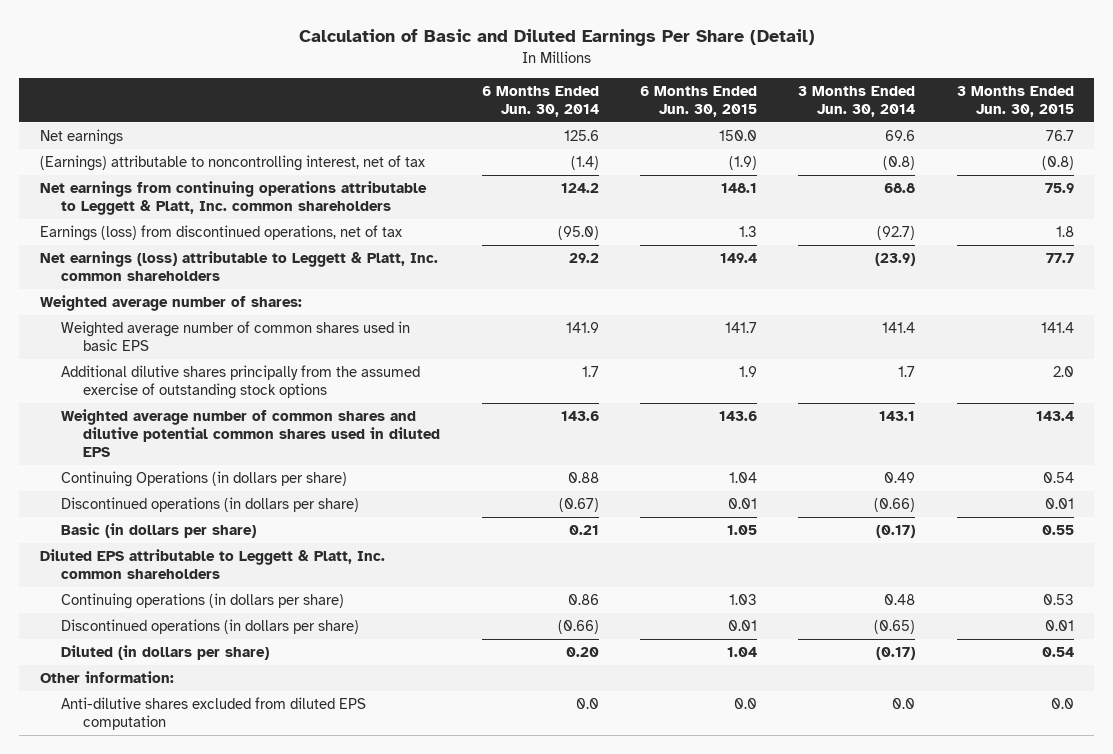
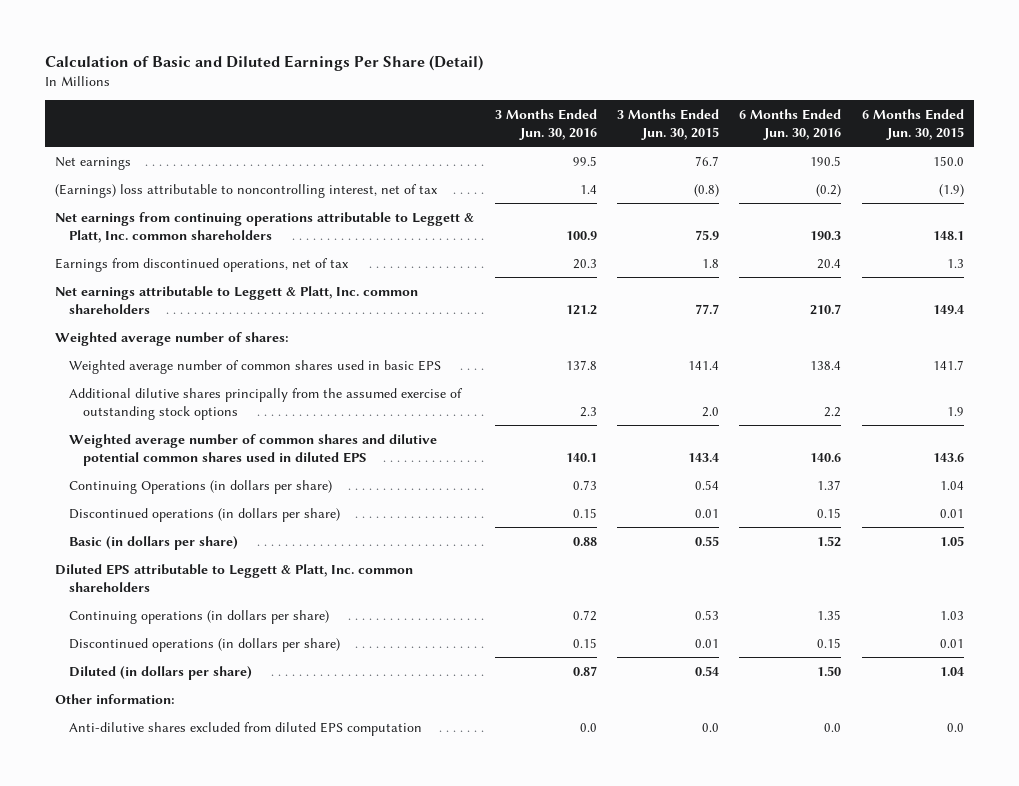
- | 6 Months Ended Jun. 30, 2014 | 6 Months Ended Jun. 30, 2015 | 3 Months Ended Jun. 30, 2014 | 3 Months Ended Jun. 30, 2015
+ | 3 Months Ended Jun. 30, 2016 | 3 Months Ended Jun. 30, 2015 | 6 Months Ended Jun. 30, 2016 | 6 Months Ended Jun. 30, 2015
- (Earnings) attributable to noncontrolling interest, net of tax | (1.4) | (1.9) | (0.8) | (0.8)
+ (Earnings) loss attributable to noncontrolling interest, net of tax | 1.4 | (0.8) | (0.2) | (1.9)
- Earnings (loss) from discontinued operations, net of tax | (95.0) | 1.3 | (92.7) | 1.8
- Net earnings (loss) attributable to Leggett & Platt, Inc. common shareholders | 29.2 | 149.4 | (23.9) | 77.7
+ Earnings from discontinued operations, net of tax | 20.3 | 1.8 | 20.4 | 1.3
+ Net earnings attributable to Leggett & Platt, Inc. common shareholders | 121.2 | 77.7 | 210.7 | 149.4

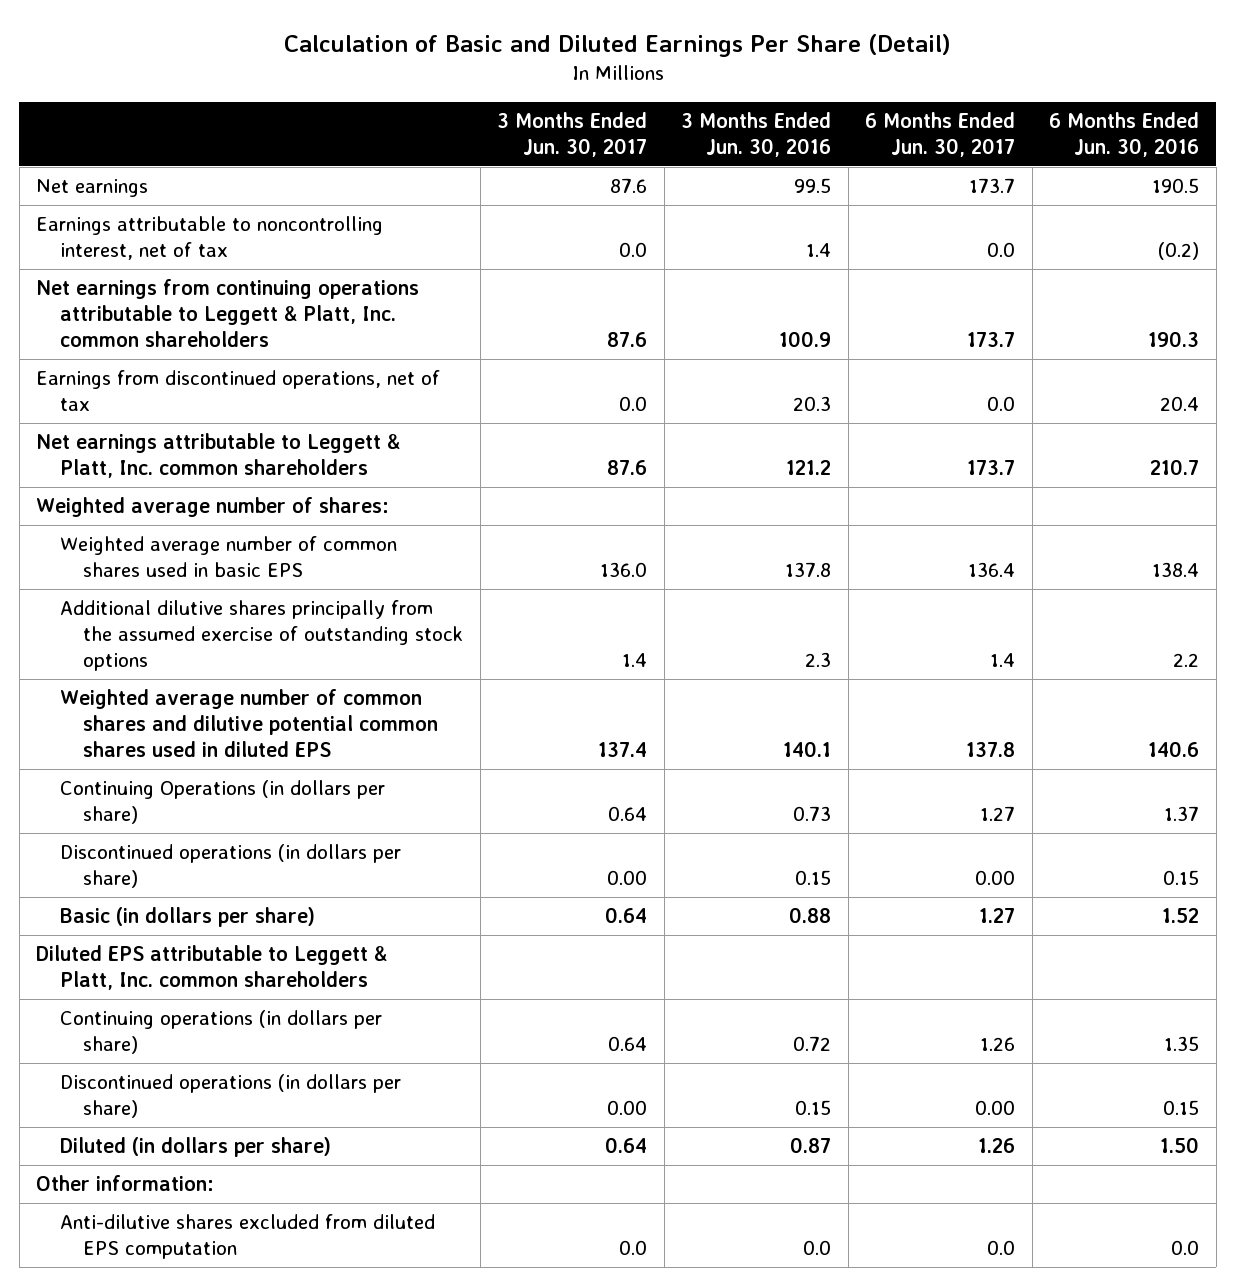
- | 3 Months Ended Jun. 30, 2016 | 3 Months Ended Jun. 30, 2015 | 6 Months Ended Jun. 30, 2016 | 6 Months Ended Jun. 30, 2015
+ | 3 Months Ended Jun. 30, 2017 | 3 Months Ended Jun. 30, 2016 | 6 Months Ended Jun. 30, 2017 | 6 Months Ended Jun. 30, 2016
- (Earnings) loss attributable to noncontrolling interest, net of tax | 1.4 | (0.8) | (0.2) | (1.9)
+ Earnings attributable to noncontrolling interest, net of tax | 0.0 | 1.4 | 0.0 | (0.2)

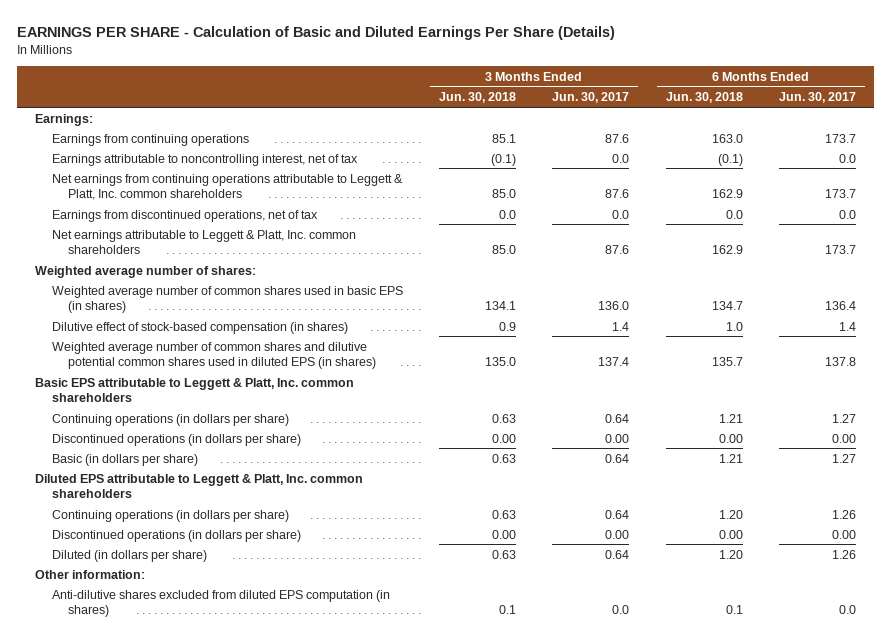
- Calculation of Basic and Diluted Earnings Per Share (Detail)
+ EARNINGS PER SHARE - Calculation of Basic and Diluted Earnings Per Share (Details)
- | 3 Months Ended Jun. 30, 2017 | 3 Months Ended Jun. 30, 2016 | 6 Months Ended Jun. 30, 2017 | 6 Months Ended Jun. 30, 2016
+ | 3 Months Ended Jun. 30, 2018 | 3 Months Ended Jun. 30, 2017 | 6 Months Ended Jun. 30, 2018 | 6 Months Ended Jun. 30, 2017
- Net earnings | 87.6 | 99.5 | 173.7 | 190.5
+ Earnings:
+ Earnings from continuing operations | 85.1 | 87.6 | 163.0 | 173.7
- Weighted average number of common shares used in basic EPS | 136.0 | 137.8 | 136.4 | 138.4
- Additional dilutive shares principally from the assumed exercise of outstanding stock options | 1.4 | 2.3 | 1.4 | 2.2
- Weighted average number of common shares and dilutive potential common shares used in diluted EPS | 137.4 | 140.1 | 137.8 | 140.6
- Continuing Operations (in dollars per share) | 0.64 | 0.73 | 1.27 | 1.37
+ Weighted average number of common shares used in basic EPS (in shares) | 134.1 | 136.0 | 134.7 | 136.4
+ Dilutive effect of stock-based compensation (in shares) | 0.9 | 1.4 | 1.0 | 1.4
+ Weighted average number of common shares and dilutive potential common shares used in diluted EPS (in shares) | 135.0 | 137.4 | 135.7 | 137.8
+ Basic EPS attributable to Leggett & Platt, Inc. common shareholders
+ Continuing operations (in dollars per share) | 0.63 | 0.64 | 1.21 | 1.27
- Anti-dilutive shares excluded from diluted EPS computation | 0.0 | 0.0 | 0.0 | 0.0
+ Anti-dilutive shares excluded from diluted EPS computation (in shares) | 0.1 | 0.0 | 0.1 | 0.0

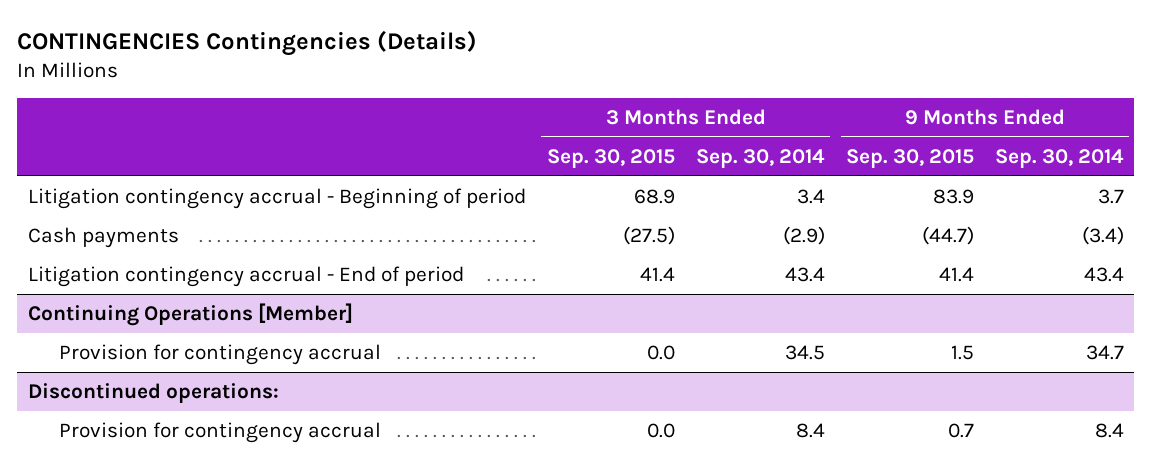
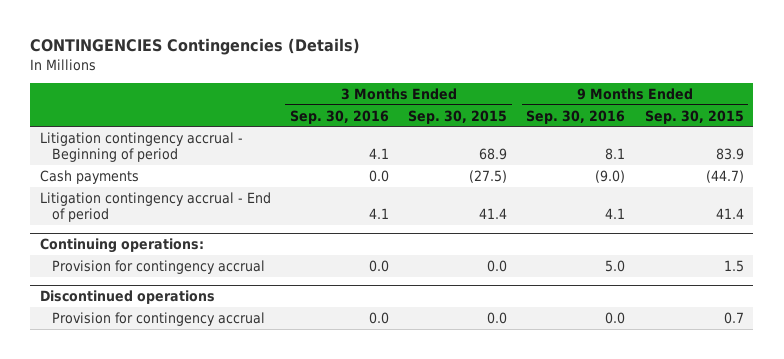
- | 3 Months Ended Sep. 30, 2015 | 3 Months Ended Sep. 30, 2014 | 9 Months Ended Sep. 30, 2015 | 9 Months Ended Sep. 30, 2014
+ | 3 Months Ended Sep. 30, 2016 | 3 Months Ended Sep. 30, 2015 | 9 Months Ended Sep. 30, 2016 | 9 Months Ended Sep. 30, 2015
- Continuing Operations [Member]
+ Continuing operations:
- Discontinued operations:
+ Discontinued operations

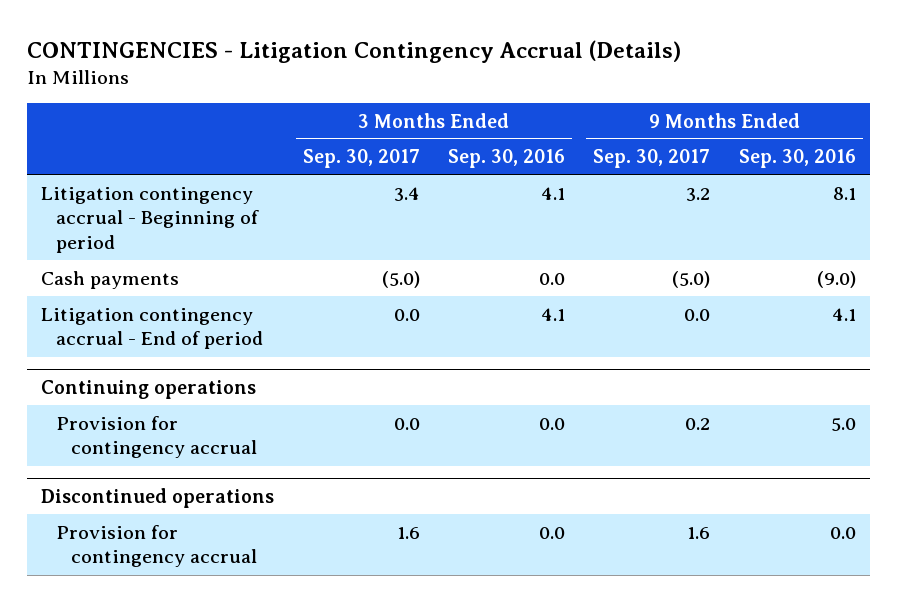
- CONTINGENCIES Contingencies (Details)
+ CONTINGENCIES - Litigation Contingency Accrual (Details)
- | 3 Months Ended Sep. 30, 2016 | 3 Months Ended Sep. 30, 2015 | 9 Months Ended Sep. 30, 2016 | 9 Months Ended Sep. 30, 2015
+ | 3 Months Ended Sep. 30, 2017 | 3 Months Ended Sep. 30, 2016 | 9 Months Ended Sep. 30, 2017 | 9 Months Ended Sep. 30, 2016
- Continuing operations:
+ Continuing operations

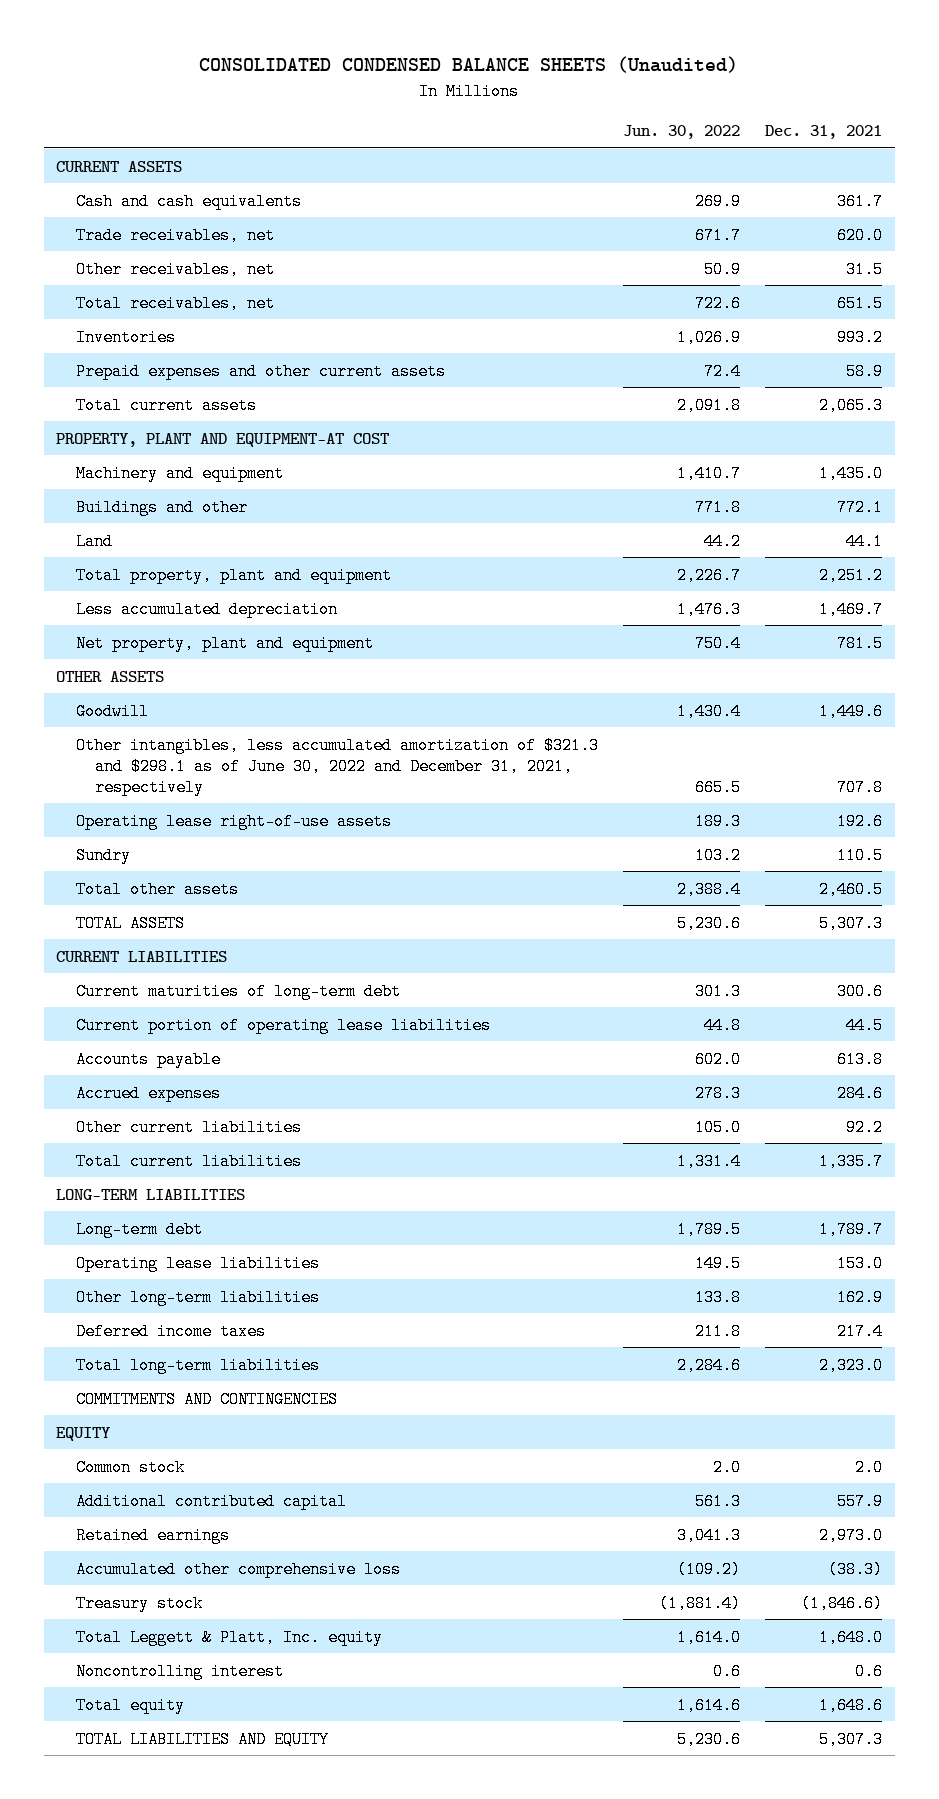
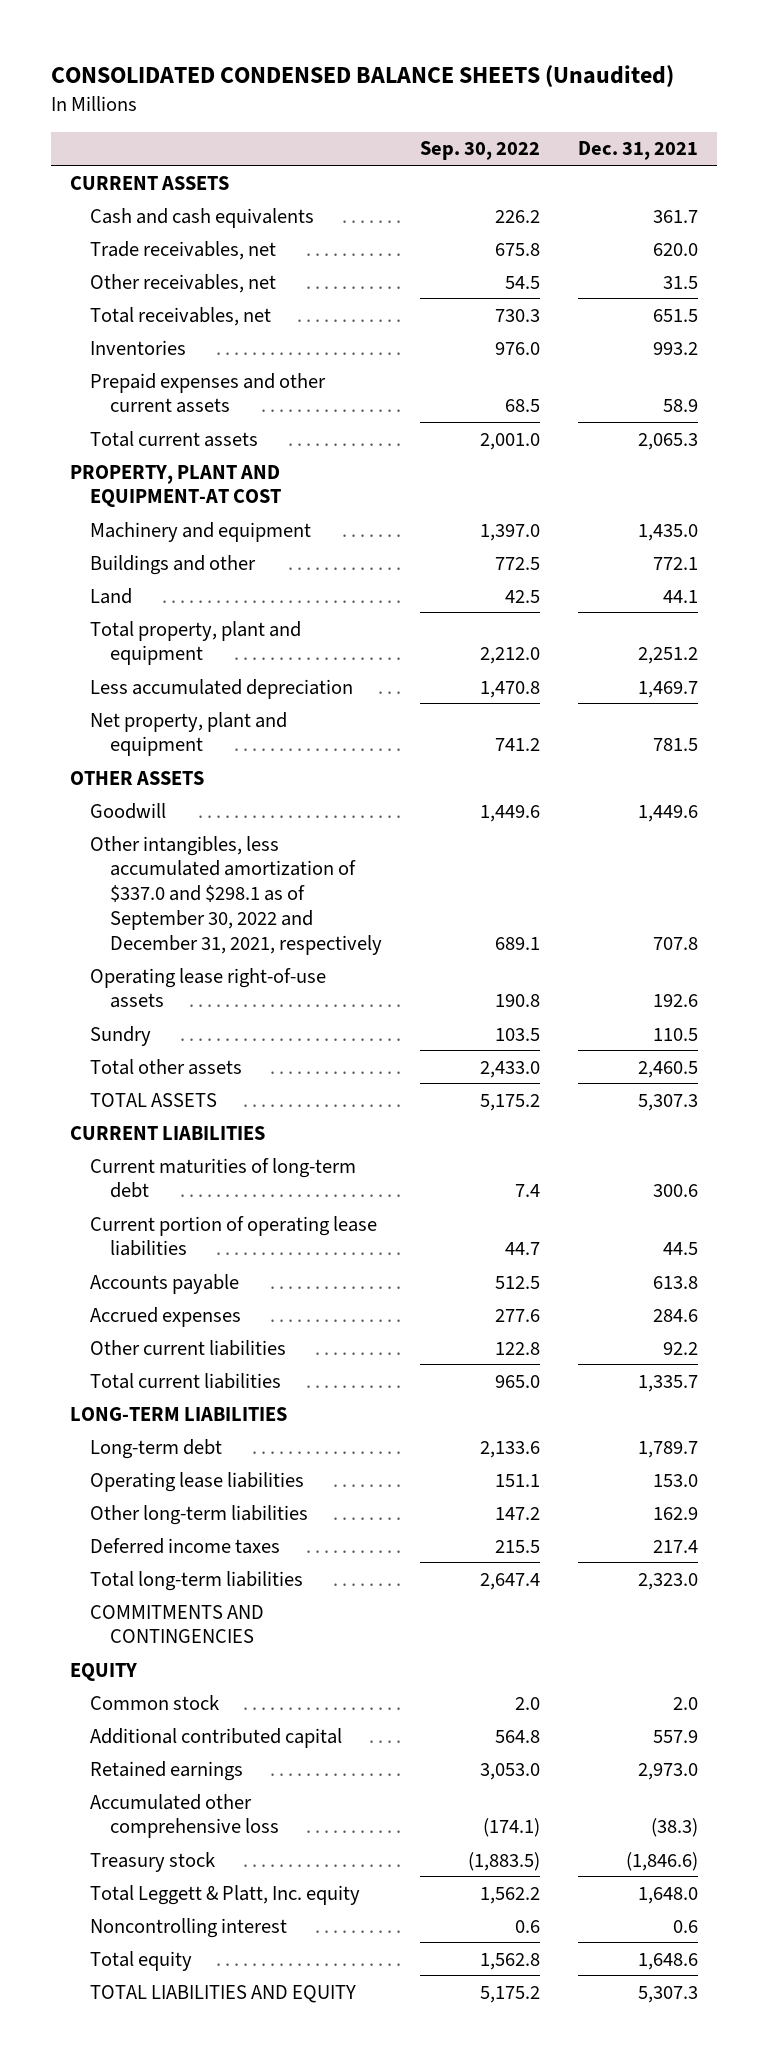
- | Jun. 30, 2022 | Dec. 31, 2021
+ | Sep. 30, 2022 | Dec. 31, 2021
- Other intangibles, less accumulated amortization of $321.3 and $298.1 as of June 30, 2022 and December 31, 2021, respectively | 665.5 | 707.8
+ Other intangibles, less accumulated amortization of $337.0 and $298.1 as of September 30, 2022 and December 31, 2021, respectively | 689.1 | 707.8

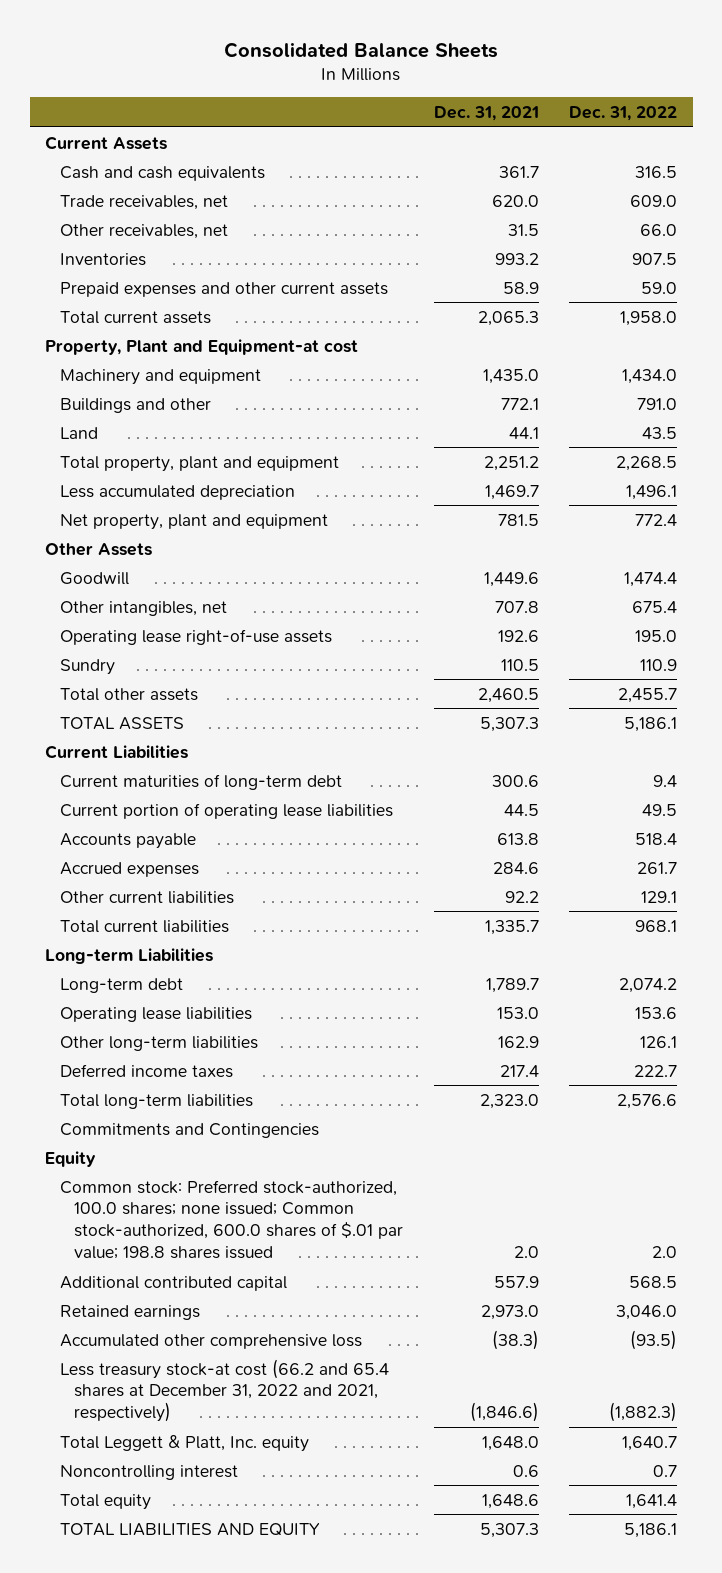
- CONSOLIDATED CONDENSED BALANCE SHEETS (Unaudited)
+ Consolidated Balance Sheets
- | Sep. 30, 2022 | Dec. 31, 2021
+ | Dec. 31, 2021 | Dec. 31, 2022
- CURRENT ASSETS
+ Current Assets
- Total receivables, net | 730.3 | 651.5
- PROPERTY, PLANT AND EQUIPMENT-AT COST
+ Property, Plant and Equipment-at cost
- OTHER ASSETS
+ Other Assets
- Other intangibles, less accumulated amortization of $337.0 and $298.1 as of September 30, 2022 and December 31, 2021, respectively | 689.1 | 707.8
+ Other intangibles, net | 707.8 | 675.4
- CURRENT LIABILITIES
+ Current Liabilities
- LONG-TERM LIABILITIES
+ Long-term Liabilities
- COMMITMENTS AND CONTINGENCIES
- EQUITY
- Common stock | 2.0 | 2.0
+ Commitments and Contingencies
+ Equity
+ Common stock: Preferred stock-authorized, 100.0 shares; none issued; Common stock-authorized, 600.0 shares of $.01 par value; 198.8 shares issued | 2.0 | 2.0
- Treasury stock | (1,883.5) | (1,846.6)
+ Less treasury stock-at cost (66.2 and 65.4 shares at December 31, 2022 and 2021, respectively) | (1,846.6) | (1,882.3)

